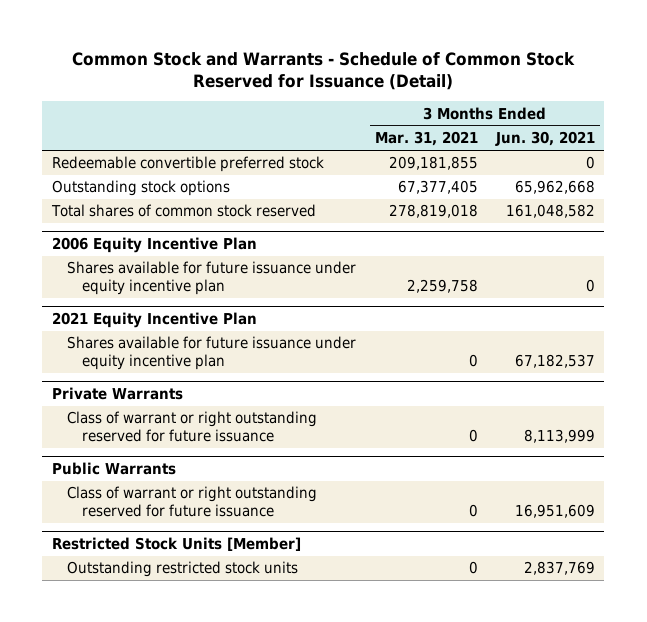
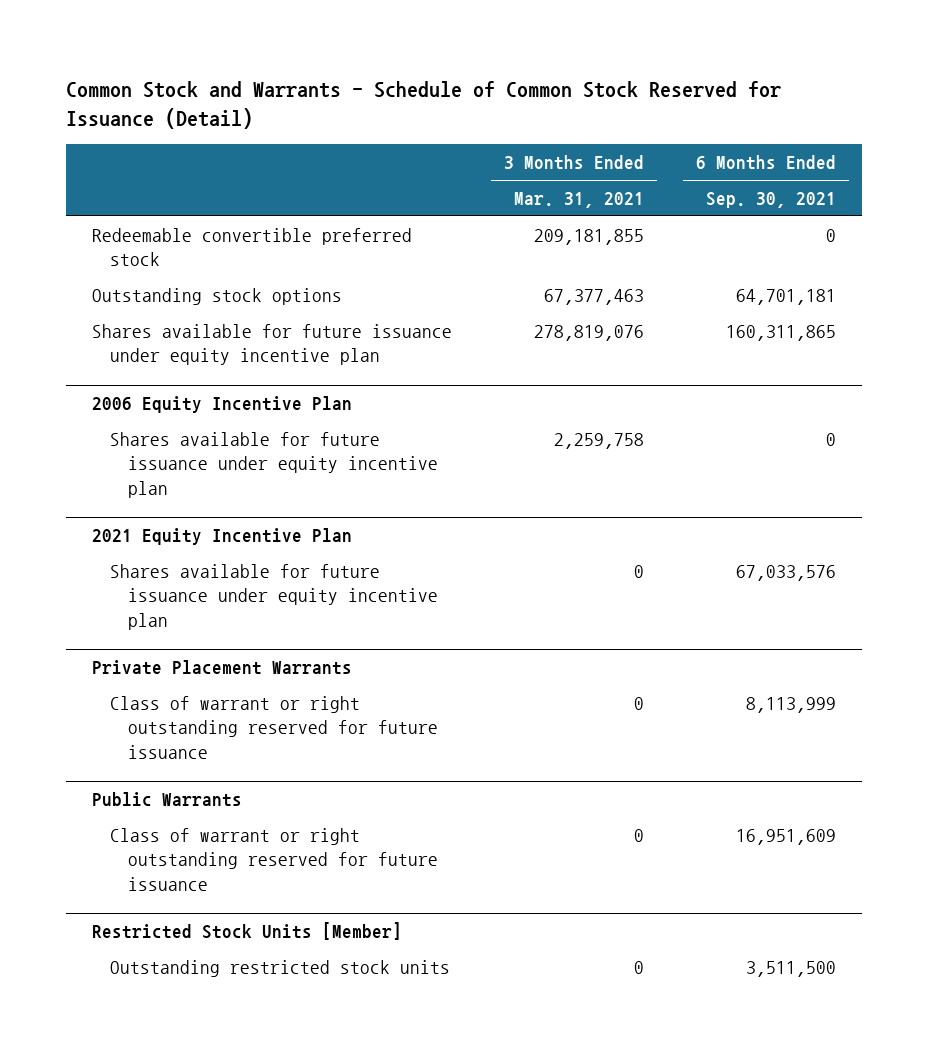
- | 3 Months Ended Mar. 31, 2021 | 3 Months Ended Jun. 30, 2021
+ | 3 Months Ended Mar. 31, 2021 | 6 Months Ended Sep. 30, 2021
- Outstanding stock options | 67,377,405 | 65,962,668
- Total shares of common stock reserved | 278,819,018 | 161,048,582
+ Outstanding stock options | 67,377,463 | 64,701,181
+ Shares available for future issuance under equity incentive plan | 278,819,076 | 160,311,865
- Private Warrants
+ Private Placement Warrants

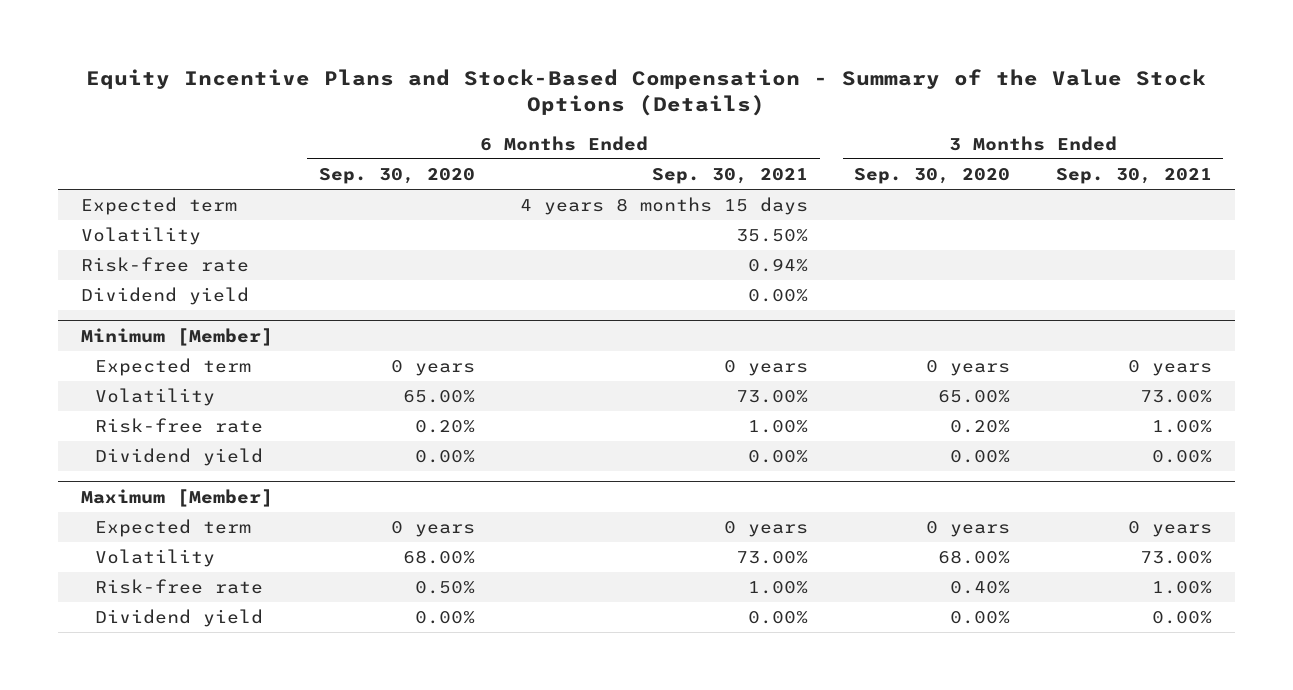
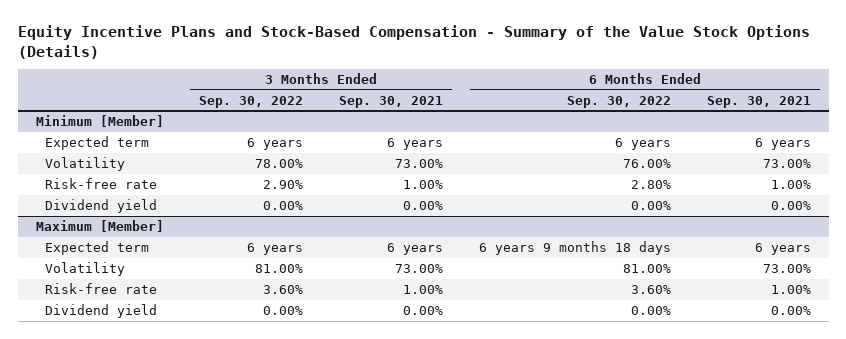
- | 6 Months Ended Sep. 30, 2020 | 6 Months Ended Sep. 30, 2021 | 3 Months Ended Sep. 30, 2020 | 3 Months Ended Sep. 30, 2021
+ | 3 Months Ended Sep. 30, 2022 | 3 Months Ended Sep. 30, 2021 | 6 Months Ended Sep. 30, 2022 | 6 Months Ended Sep. 30, 2021
- Expected term | | 4 years 8 months 15 days | |
- Volatility | | 35.50% | |
- Risk-free rate | | 0.94% | |
- Dividend yield | | 0.00% | |
@ Minimum [Member]
- Expected term | 0 years | 0 years | 0 years | 0 years
+ Expected term | 6 years | 6 years | 6 years | 6 years
@ Maximum [Member]
- Expected term | 0 years | 0 years | 0 years | 0 years
+ Expected term | 6 years | 6 years | 6 years 9 months 18 days | 6 years

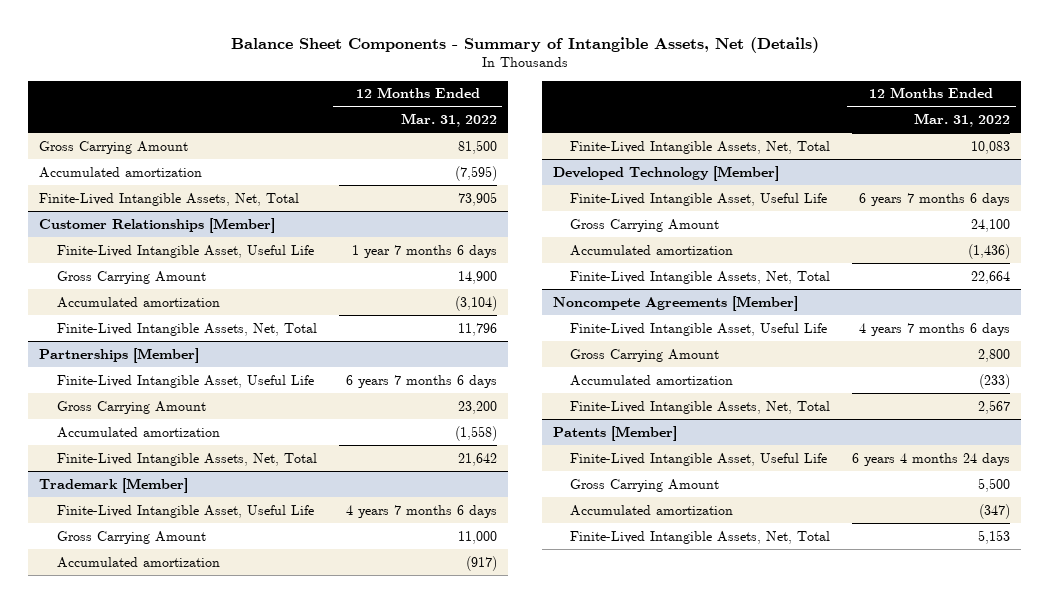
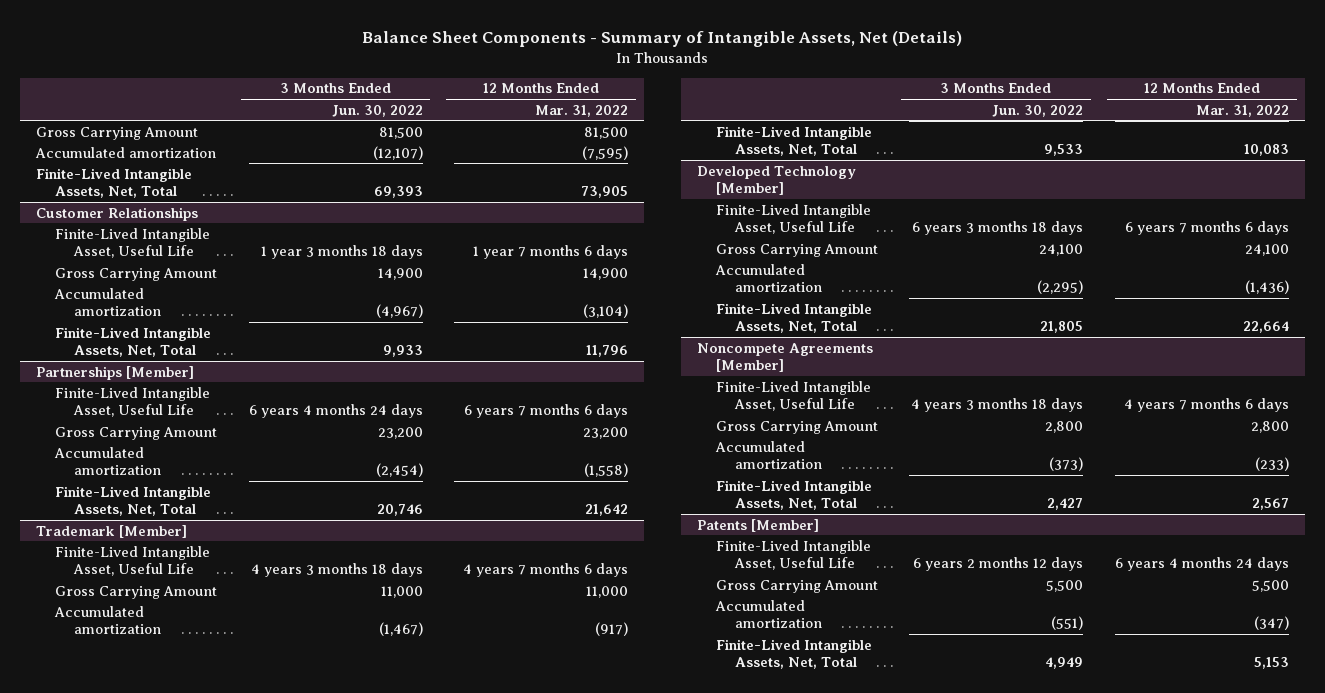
- | 12 Months Ended Mar. 31, 2022
+ | 3 Months Ended Jun. 30, 2022 | 12 Months Ended Mar. 31, 2022
- Customer Relationships [Member]
+ Customer Relationships

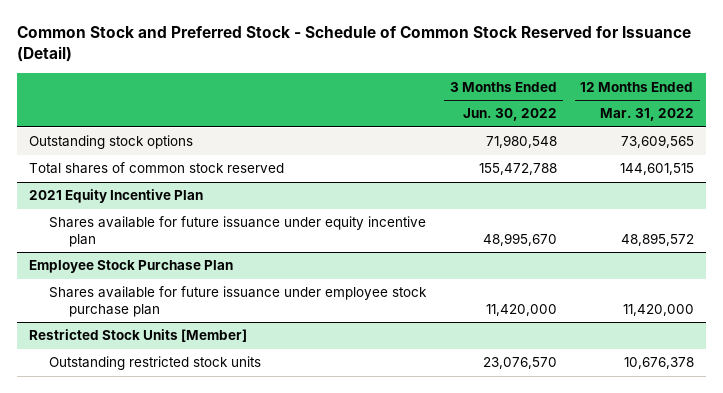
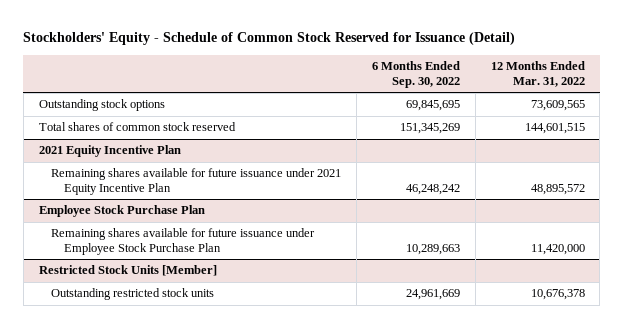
- Common Stock and Preferred Stock - Schedule of Common Stock Reserved for Issuance (Detail)
+ Stockholders' Equity - Schedule of Common Stock Reserved for Issuance (Detail)
- | 3 Months Ended Jun. 30, 2022 | 12 Months Ended Mar. 31, 2022
+ | 6 Months Ended Sep. 30, 2022 | 12 Months Ended Mar. 31, 2022
@ 2021 Equity Incentive Plan
- Shares available for future issuance under equity incentive plan | 48,995,670 | 48,895,572
+ Remaining shares available for future issuance under 2021 Equity Incentive Plan | 46,248,242 | 48,895,572
@ Employee Stock Purchase Plan
- Shares available for future issuance under employee stock purchase plan | 11,420,000 | 11,420,000
+ Remaining shares available for future issuance under Employee Stock Purchase Plan | 10,289,663 | 11,420,000

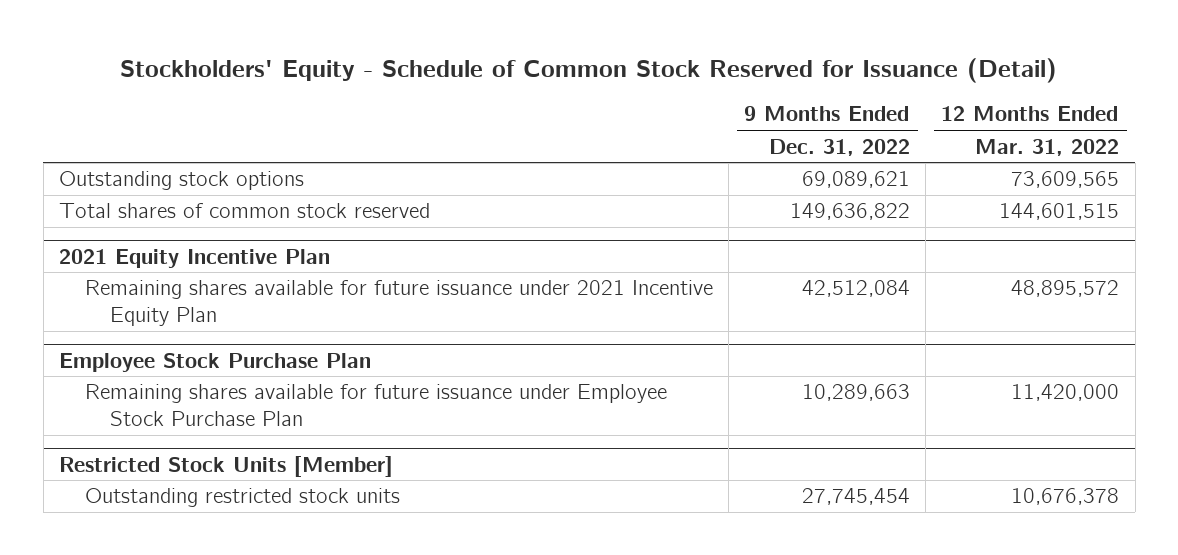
- | 6 Months Ended Sep. 30, 2022 | 12 Months Ended Mar. 31, 2022
+ | 9 Months Ended Dec. 31, 2022 | 12 Months Ended Mar. 31, 2022
@ 2021 Equity Incentive Plan
- Remaining shares available for future issuance under 2021 Equity Incentive Plan | 46,248,242 | 48,895,572
+ Remaining shares available for future issuance under 2021 Incentive Equity Plan | 42,512,084 | 48,895,572

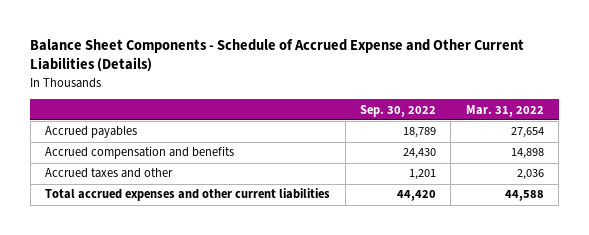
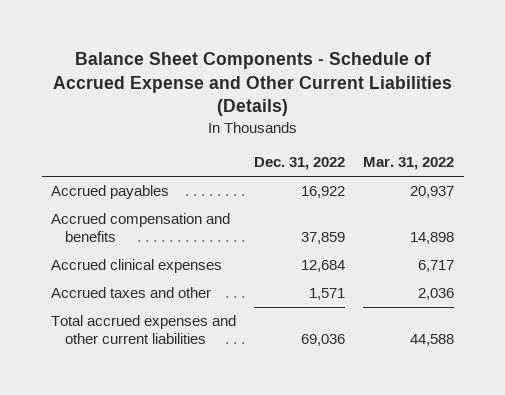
- | Sep. 30, 2022 | Mar. 31, 2022
+ | Dec. 31, 2022 | Mar. 31, 2022
- Accrued payables | 18,789 | 27,654
+ Accrued payables | 16,922 | 20,937
+ Accrued clinical expenses | 12,684 | 6,717

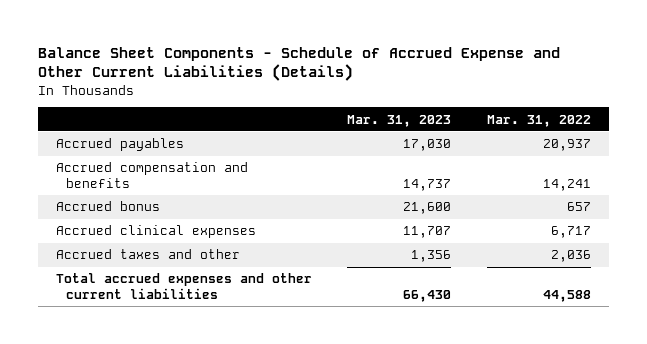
- | Dec. 31, 2022 | Mar. 31, 2022
+ | Mar. 31, 2023 | Mar. 31, 2022
- Accrued compensation and benefits | 37,859 | 14,898
+ Accrued compensation and benefits | 14,737 | 14,241
+ Accrued bonus | 21,600 | 657

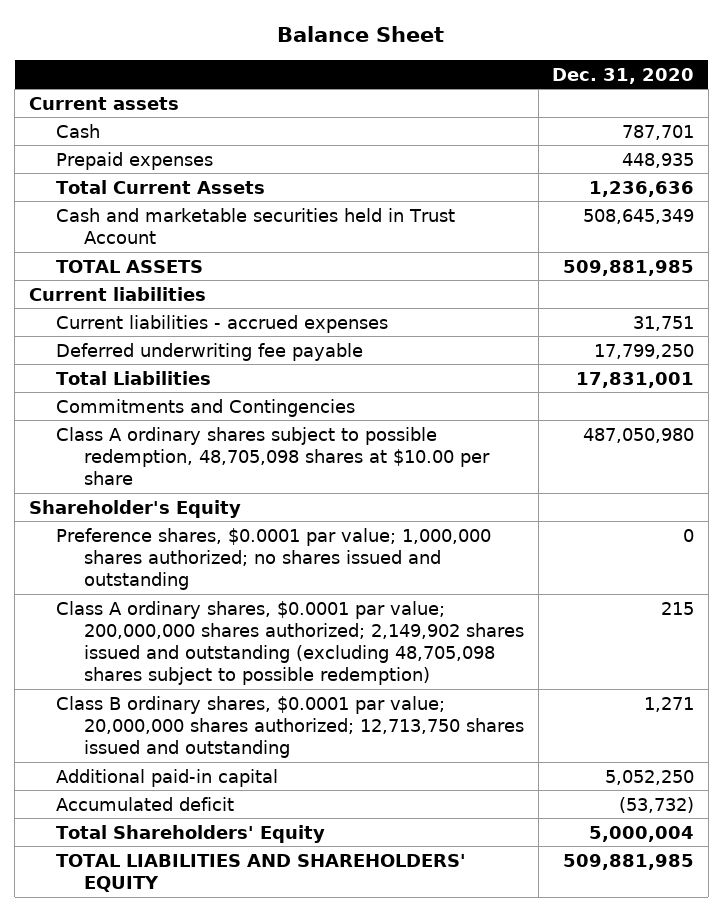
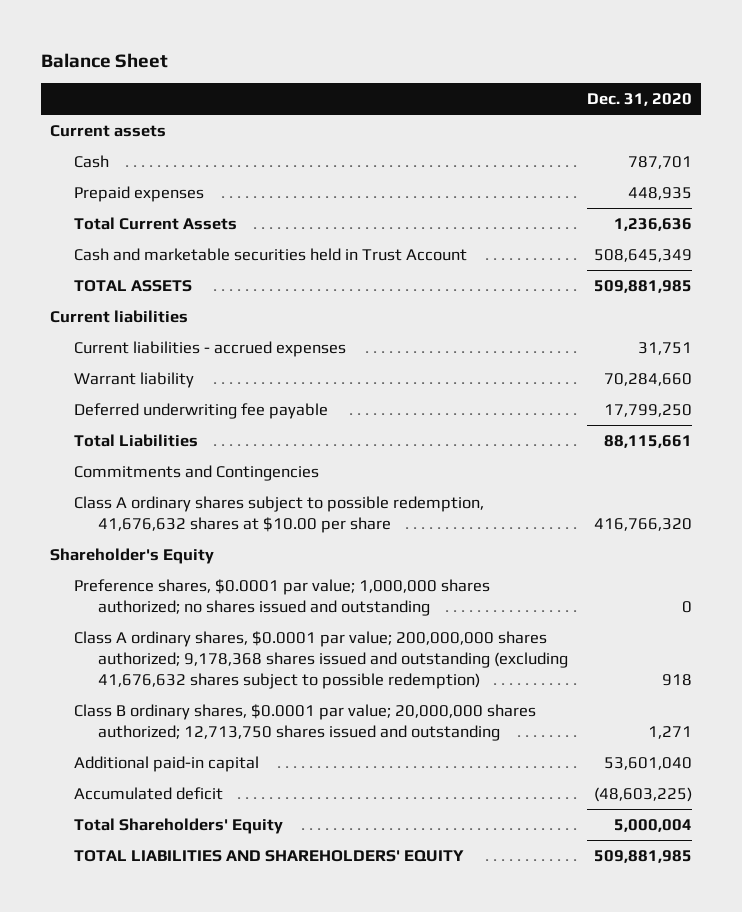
+ Warrant liability | 70,284,660
- Total Liabilities | 17,831,001
+ Total Liabilities | 88,115,661
- Class A ordinary shares subject to possible redemption, 48,705,098 shares at $10.00 per share | 487,050,980
+ Class A ordinary shares subject to possible redemption, 41,676,632 shares at $10.00 per share | 416,766,320
- Class A ordinary shares, $0.0001 par value; 200,000,000 shares authorized; 2,149,902 shares issued and outstanding (excluding 48,705,098 shares subject to possible redemption) | 215
+ Class A ordinary shares, $0.0001 par value; 200,000,000 shares authorized; 9,178,368 shares issued and outstanding (excluding 41,676,632 shares subject to possible redemption) | 918
- Additional paid-in capital | 5,052,250
- Accumulated deficit | (53,732)
+ Additional paid-in capital | 53,601,040
+ Accumulated deficit | (48,603,225)

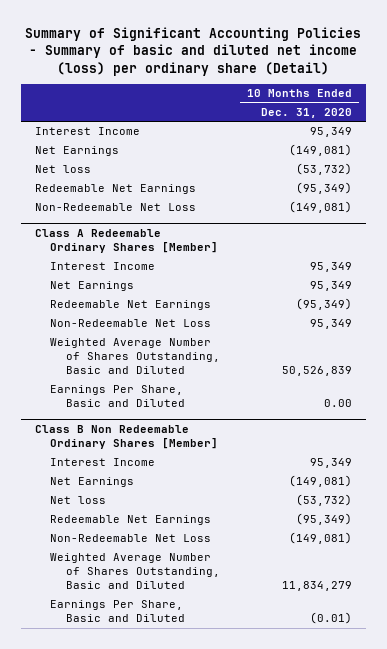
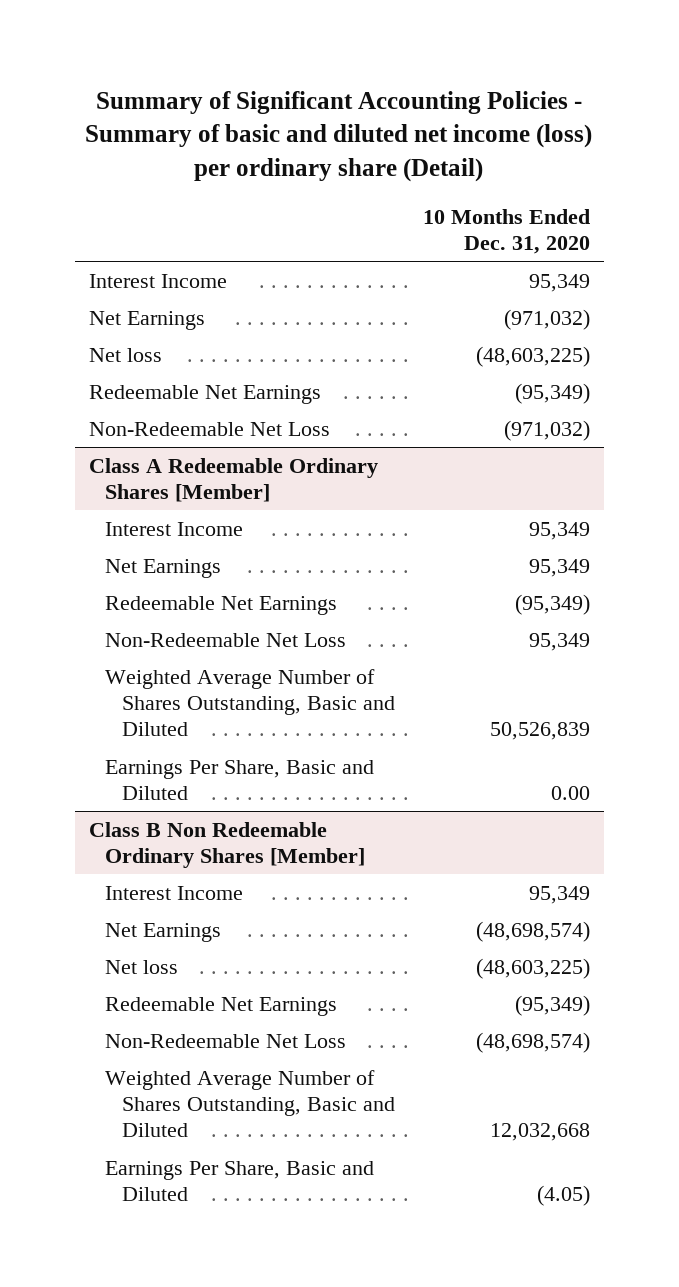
- Net Earnings | (149,081)
- Net loss | (53,732)
+ Net Earnings | (971,032)
+ Net loss | (48,603,225)
- Non-Redeemable Net Loss | (149,081)
+ Non-Redeemable Net Loss | (971,032)
@ Class B Non Redeemable Ordinary Shares [Member]
- Net Earnings | (149,081)
- Net loss | (53,732)
+ Net Earnings | (48,698,574)
+ Net loss | (48,603,225)
- Non-Redeemable Net Loss | (149,081)
- Weighted Average Number of Shares Outstanding, Basic and Diluted | 11,834,279
- Earnings Per Share, Basic and Diluted | (0.01)
+ Non-Redeemable Net Loss | (48,698,574)
+ Weighted Average Number of Shares Outstanding, Basic and Diluted | 12,032,668
+ Earnings Per Share, Basic and Diluted | (4.05)

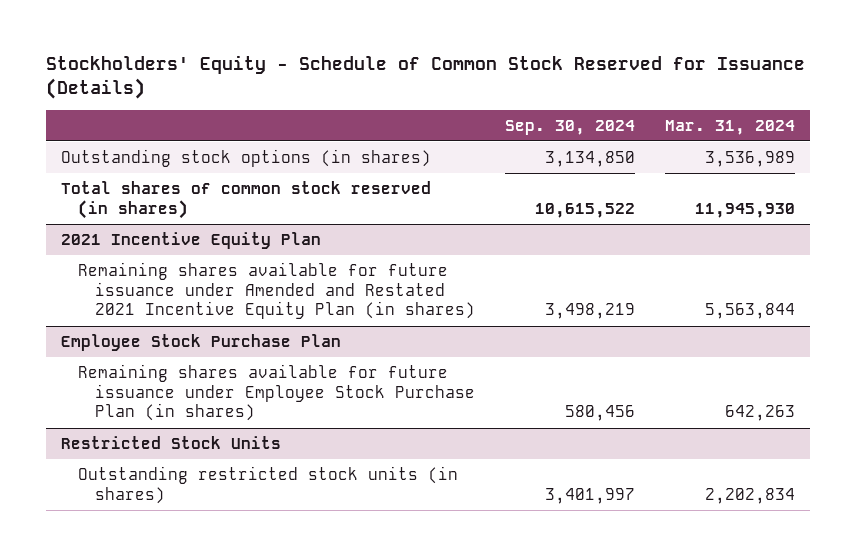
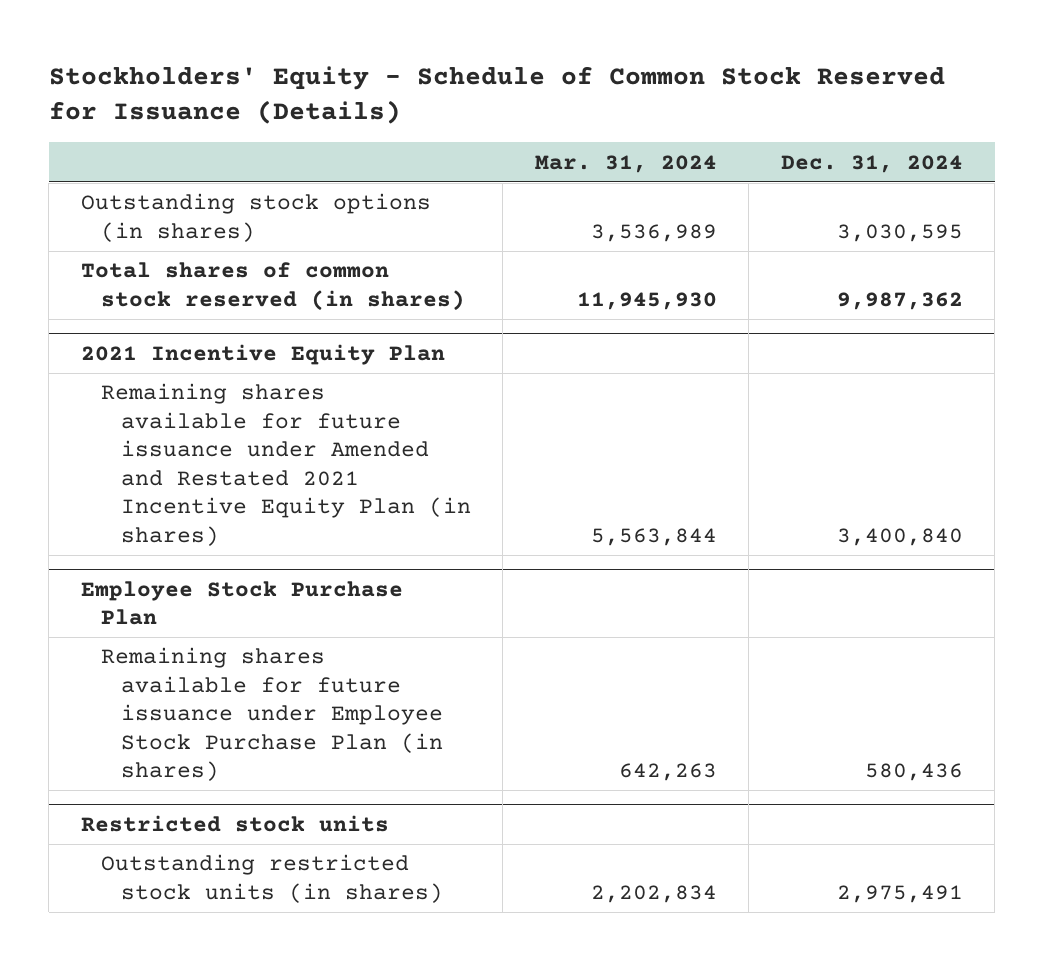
- | Sep. 30, 2024 | Mar. 31, 2024
+ | Mar. 31, 2024 | Dec. 31, 2024
- Restricted Stock Units
+ Restricted stock units

